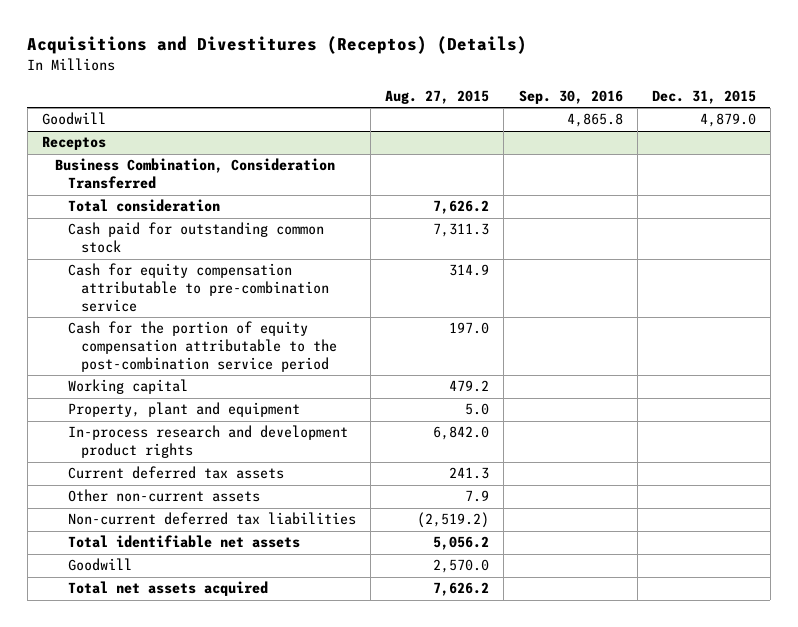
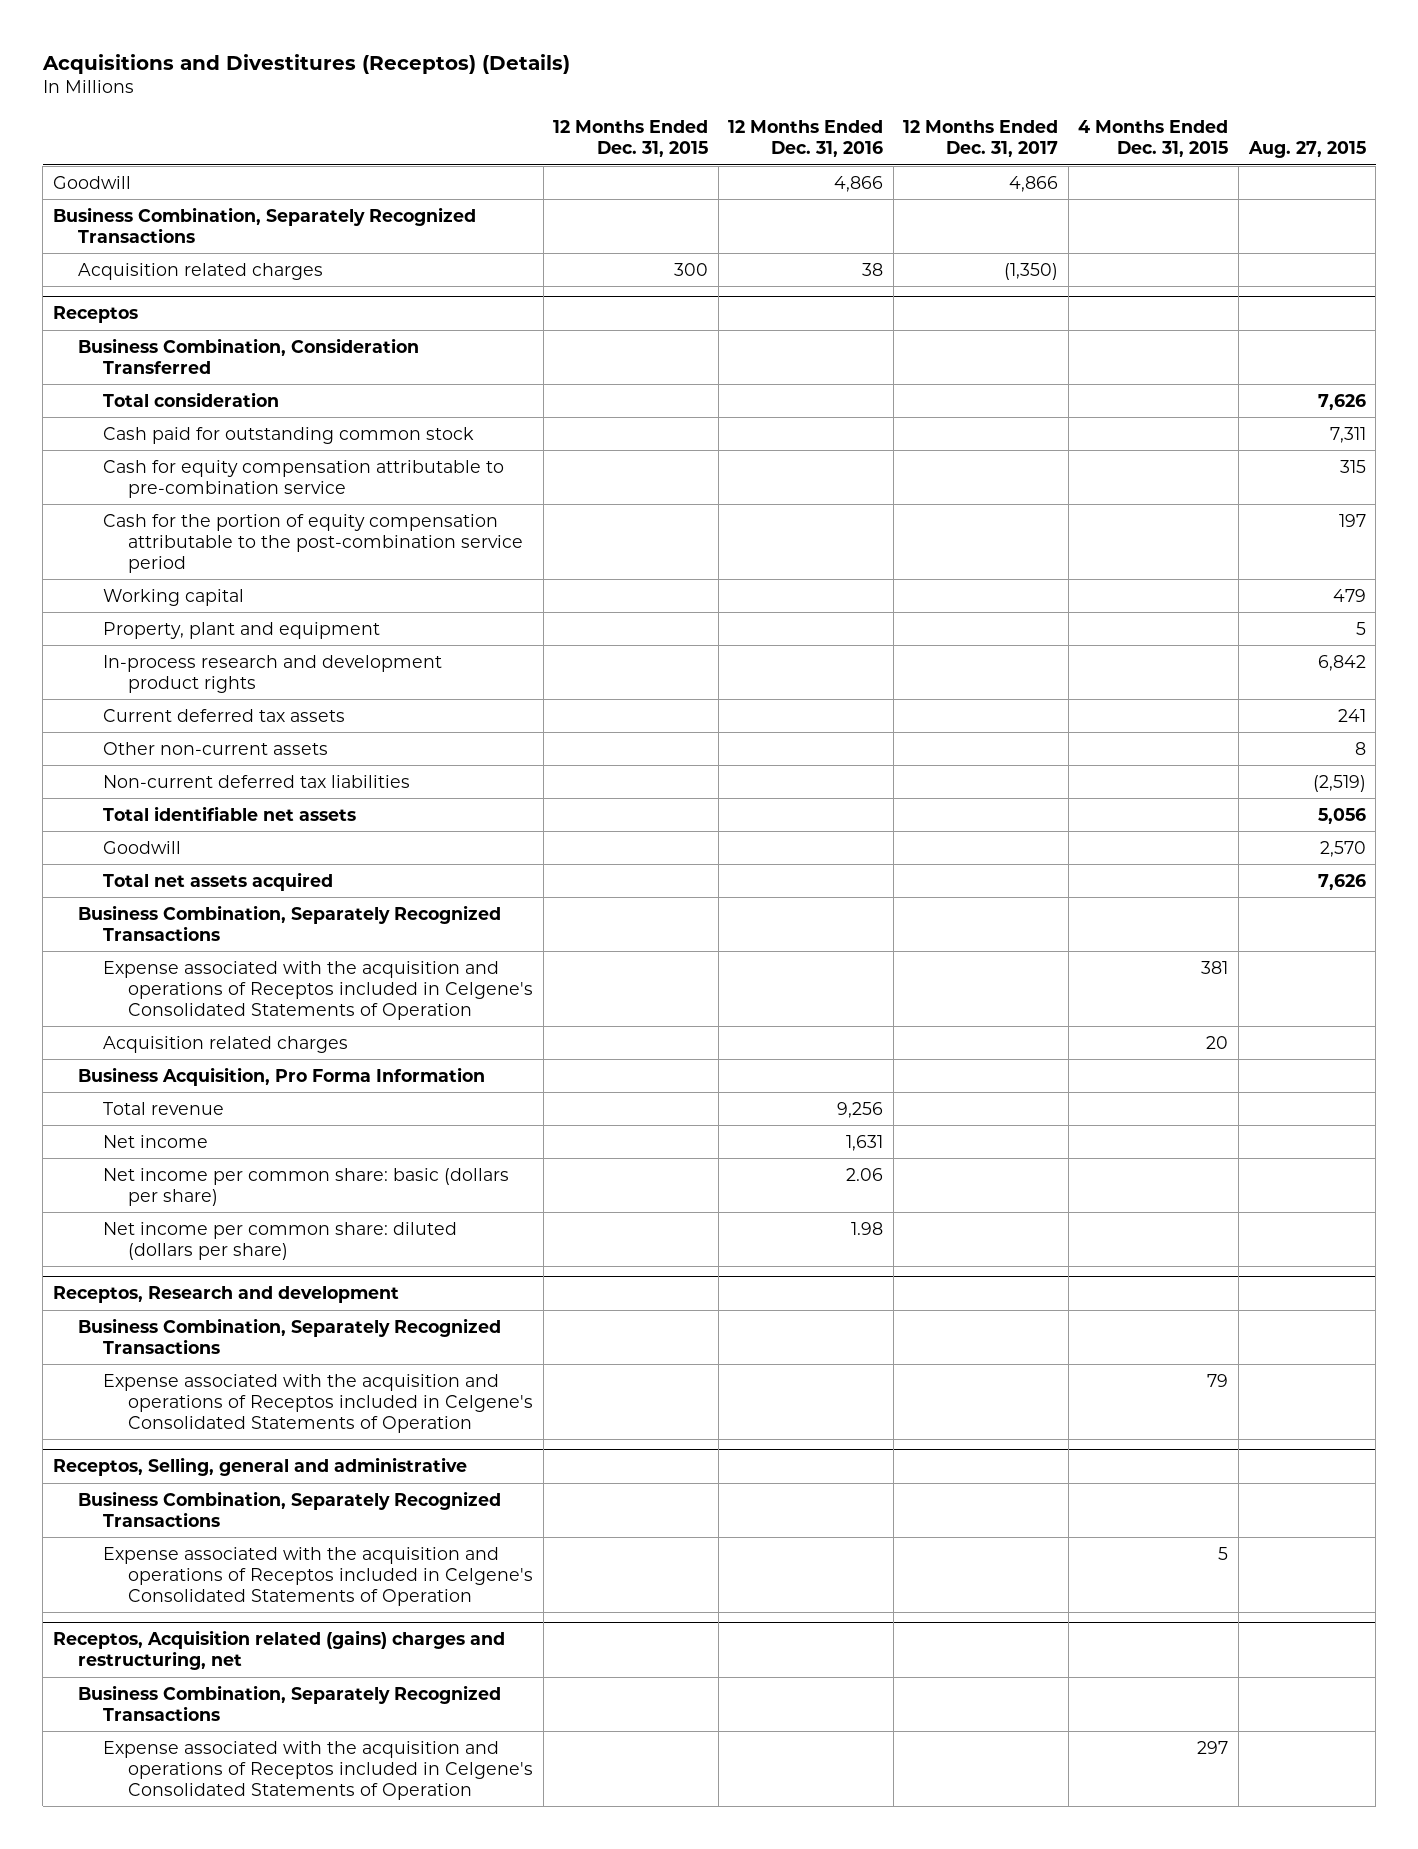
- | Aug. 27, 2015 | Sep. 30, 2016 | Dec. 31, 2015
+ | 12 Months Ended Dec. 31, 2015 | 12 Months Ended Dec. 31, 2016 | 12 Months Ended Dec. 31, 2017 | 4 Months Ended Dec. 31, 2015 | Aug. 27, 2015
+ Business Combination, Separately Recognized Transactions
+ Acquisition related charges | 300 | 38 | (1,350) | |
@ Receptos
- Total consideration | 7,626.2 | |
- Cash paid for outstanding common stock | 7,311.3 | |
- Cash for equity compensation attributable to pre-combination service | 314.9 | |
- Cash for the portion of equity compensation attributable to the post-combination service period | 197.0 | |
- Working capital | 479.2 | |
- Property, plant and equipment | 5.0 | |
- In-process research and development product rights | 6,842.0 | |
- Current deferred tax assets | 241.3 | |
- Other non-current assets | 7.9 | |
- Non-current deferred tax liabilities | (2,519.2) | |
- Total identifiable net assets | 5,056.2 | |
- Goodwill | 2,570.0 | |
- Total net assets acquired | 7,626.2 | |
+ Total consideration | | | | | 7,626
+ Cash paid for outstanding common stock | | | | | 7,311
+ Cash for equity compensation attributable to pre-combination service | | | | | 315
+ Cash for the portion of equity compensation attributable to the post-combination service period | | | | | 197
+ Working capital | | | | | 479
+ Property, plant and equipment | | | | | 5
+ In-process research and development product rights | | | | | 6,842
+ Current deferred tax assets | | | | | 241
+ Other non-current assets | | | | | 8
+ Non-current deferred tax liabilities | | | | | (2,519)
+ Total identifiable net assets | | | | | 5,056
+ Goodwill | | | | | 2,570
+ Total net assets acquired | | | | | 7,626
+ Business Combination, Separately Recognized Transactions
+ Expense associated with the acquisition and operations of Receptos included in Celgene's Consolidated Statements of Operation | | | | 381 |
+ Acquisition related charges | | | | 20 |
+ Business Acquisition, Pro Forma Information
+ Total revenue | | 9,256 | | |
+ Net income | | 1,631 | | |
+ Net income per common share: basic (dollars per share) | | 2.06 | | |
+ Net income per common share: diluted (dollars per share) | | 1.98 | | |
+ Receptos, Research and development
+ Business Combination, Separately Recognized Transactions
+ Expense associated with the acquisition and operations of Receptos included in Celgene's Consolidated Statements of Operation | | | | 79 |
+ Receptos, Selling, general and administrative
+ Business Combination, Separately Recognized Transactions
+ Expense associated with the acquisition and operations of Receptos included in Celgene's Consolidated Statements of Operation | | | | 5 |
+ Receptos, Acquisition related (gains) charges and restructuring, net
+ Business Combination, Separately Recognized Transactions
+ Expense associated with the acquisition and operations of Receptos included in Celgene's Consolidated Statements of Operation | | | | 297 |

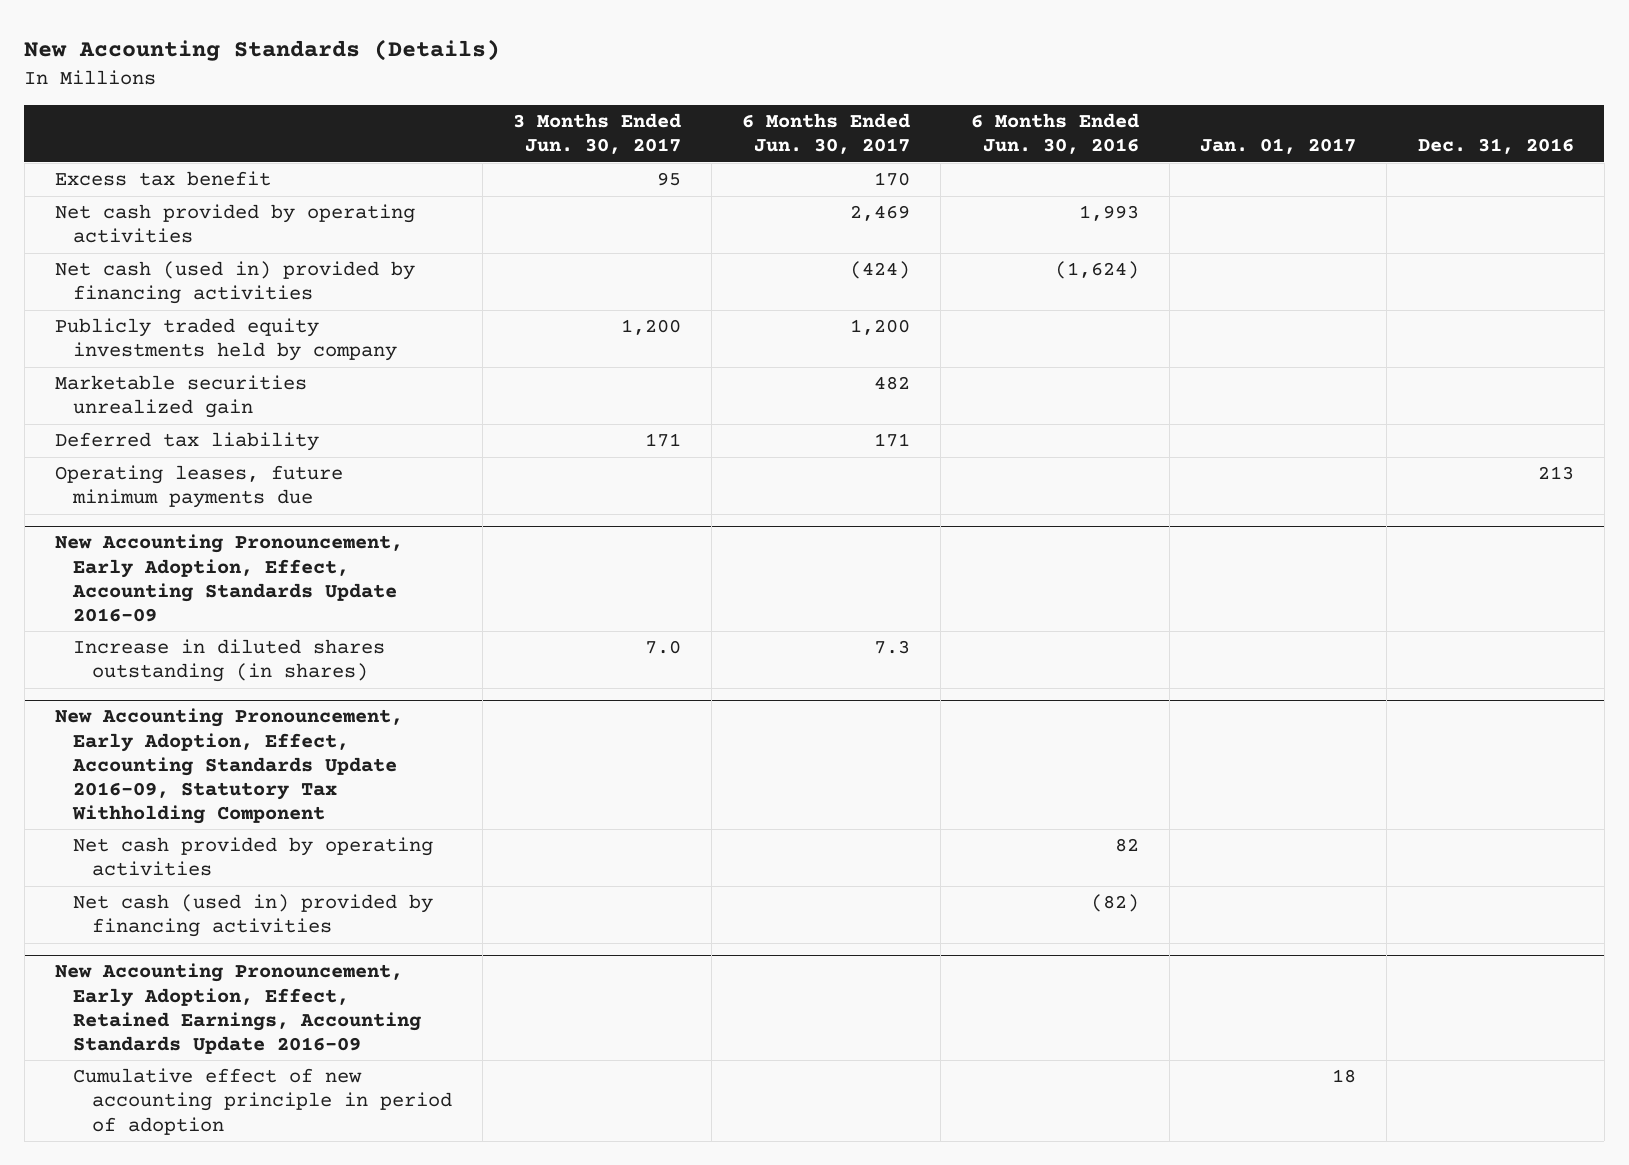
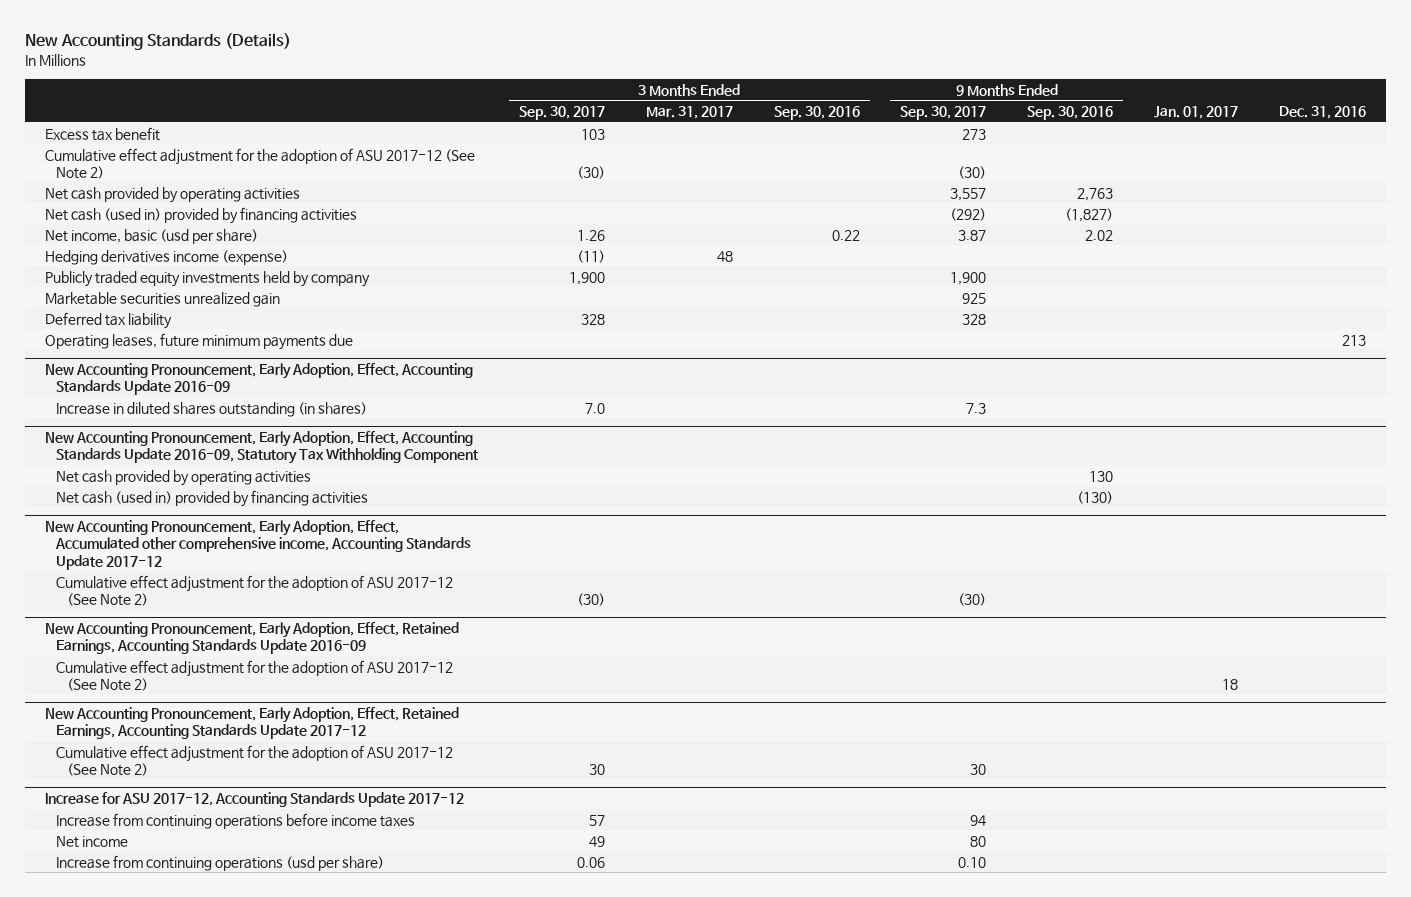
- | 3 Months Ended Jun. 30, 2017 | 6 Months Ended Jun. 30, 2017 | 6 Months Ended Jun. 30, 2016 | Jan. 01, 2017 | Dec. 31, 2016
+ | 3 Months Ended Sep. 30, 2017 | 3 Months Ended Mar. 31, 2017 | 3 Months Ended Sep. 30, 2016 | 9 Months Ended Sep. 30, 2017 | 9 Months Ended Sep. 30, 2016 | Jan. 01, 2017 | Dec. 31, 2016
+ Cumulative effect adjustment for the adoption of ASU 2017-12 (See Note 2) | (30) | | | (30) | | |
+ Net income, basic (usd per share) | 1.26 | | 0.22 | 3.87 | 2.02 | |
+ Hedging derivatives income (expense) | (11) | 48 | | | | |
+ New Accounting Pronouncement, Early Adoption, Effect, Accumulated other comprehensive income, Accounting Standards Update 2017-12
+ Cumulative effect adjustment for the adoption of ASU 2017-12 (See Note 2) | (30) | | | (30) | | |
@ New Accounting Pronouncement, Early Adoption, Effect, Retained Earnings, Accounting Standards Update 2016-09
- Cumulative effect of new accounting principle in period of adoption | | | | 18 |
+ Cumulative effect adjustment for the adoption of ASU 2017-12 (See Note 2) | | | | | | 18 |
+ New Accounting Pronouncement, Early Adoption, Effect, Retained Earnings, Accounting Standards Update 2017-12
+ Cumulative effect adjustment for the adoption of ASU 2017-12 (See Note 2) | 30 | | | 30 | | |
+ Increase for ASU 2017-12, Accounting Standards Update 2017-12
+ Increase from continuing operations before income taxes | 57 | | | 94 | | |
+ Net income | 49 | | | 80 | | |
+ Increase from continuing operations (usd per share) | 0.06 | | | 0.10 | | |

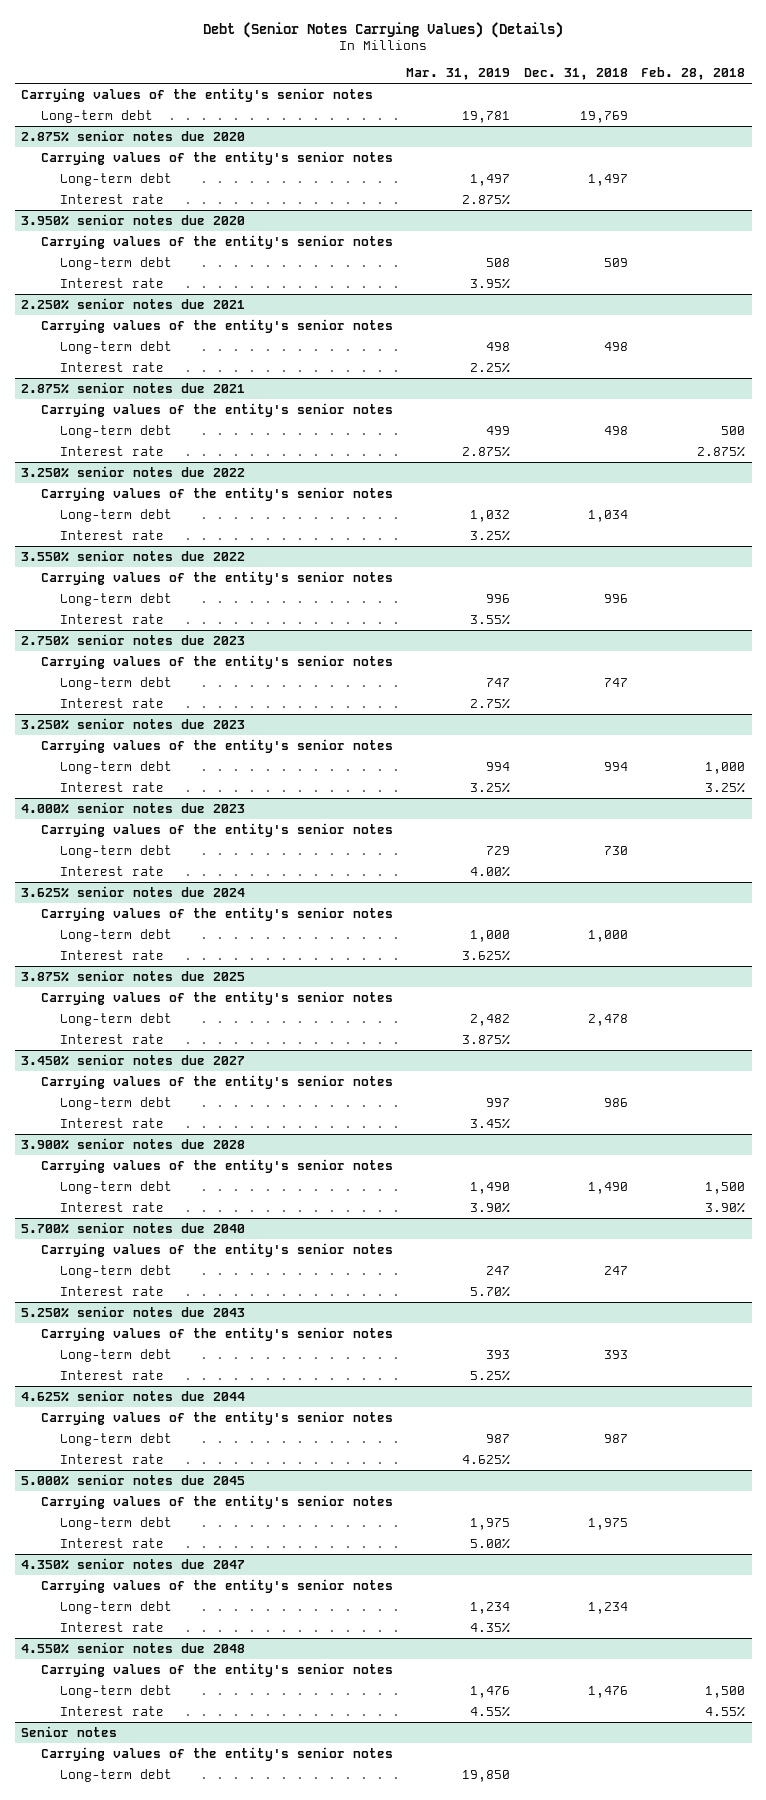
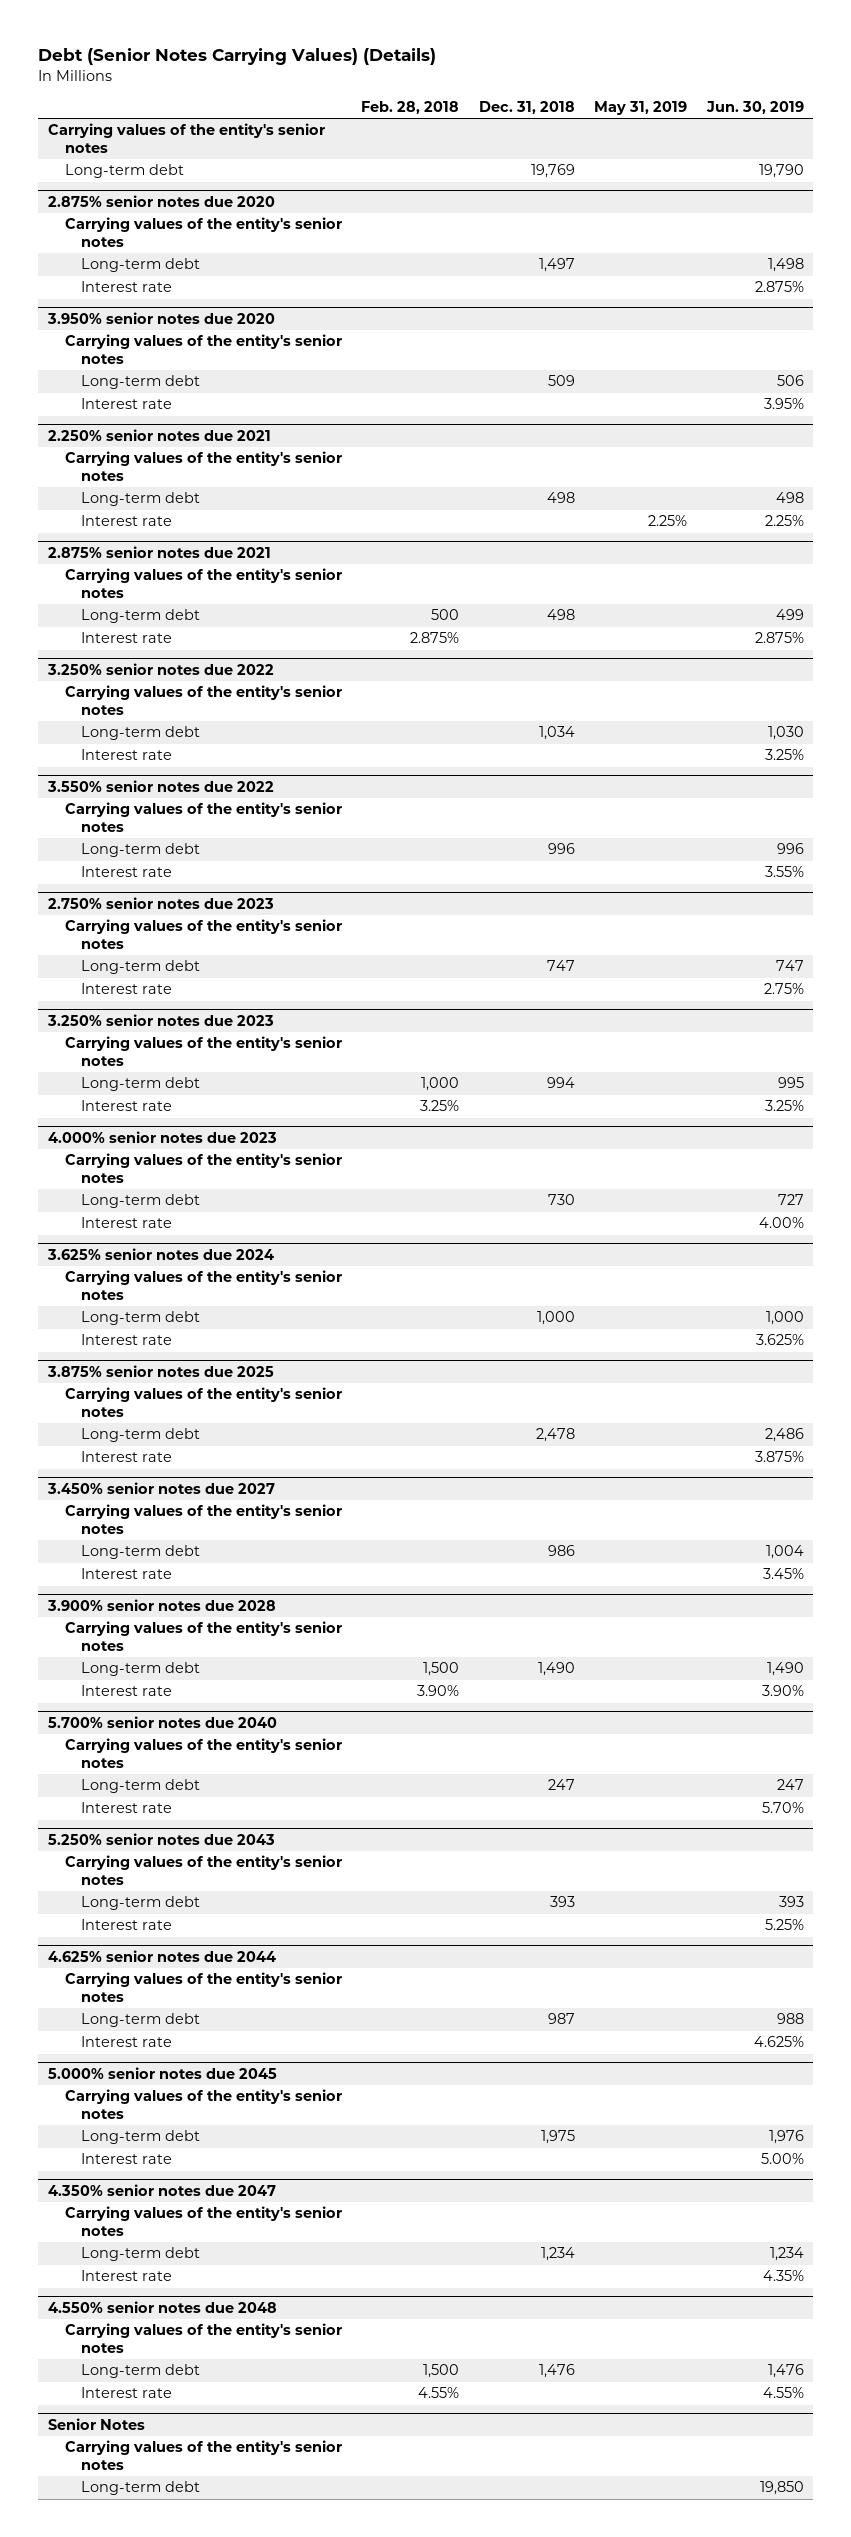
- | Mar. 31, 2019 | Dec. 31, 2018 | Feb. 28, 2018
+ | Feb. 28, 2018 | Dec. 31, 2018 | May 31, 2019 | Jun. 30, 2019
- Senior notes
+ Senior Notes

